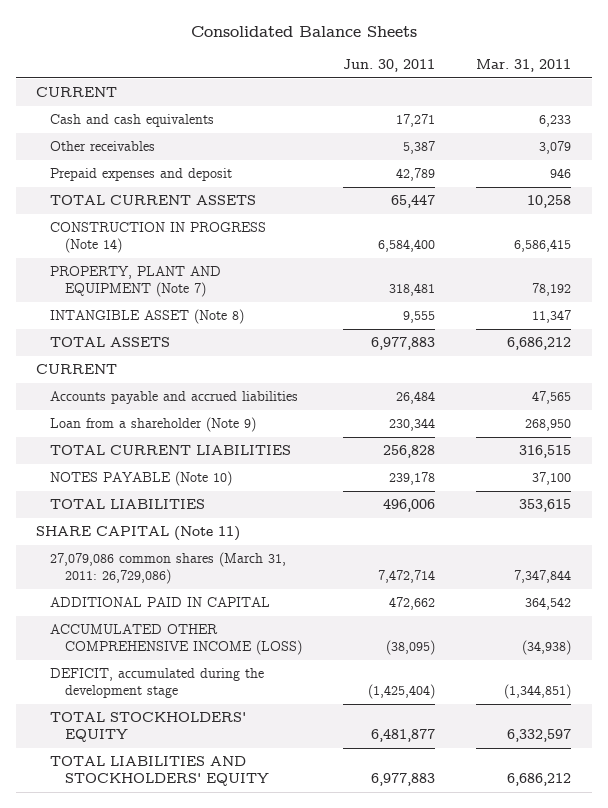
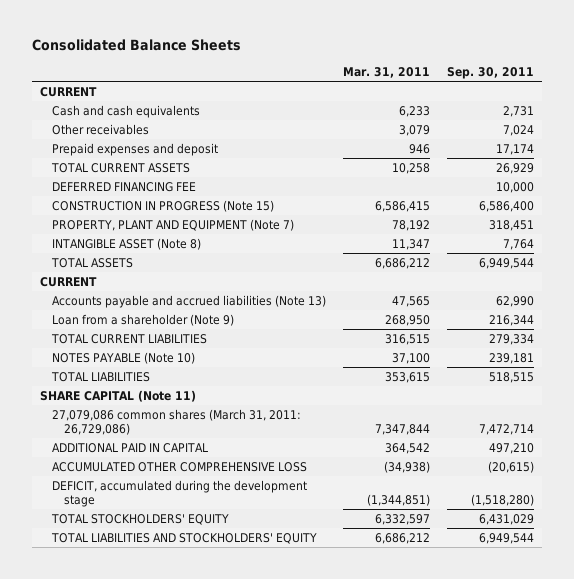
- | Jun. 30, 2011 | Mar. 31, 2011
+ | Mar. 31, 2011 | Sep. 30, 2011
- CONSTRUCTION IN PROGRESS (Note 14) | 6,584,400 | 6,586,415
+ DEFERRED FINANCING FEE | | 10,000
+ CONSTRUCTION IN PROGRESS (Note 15) | 6,586,415 | 6,586,400
- Accounts payable and accrued liabilities | 26,484 | 47,565
+ Accounts payable and accrued liabilities (Note 13) | 47,565 | 62,990
- ACCUMULATED OTHER COMPREHENSIVE INCOME (LOSS) | (38,095) | (34,938)
+ ACCUMULATED OTHER COMPREHENSIVE LOSS | (34,938) | (20,615)

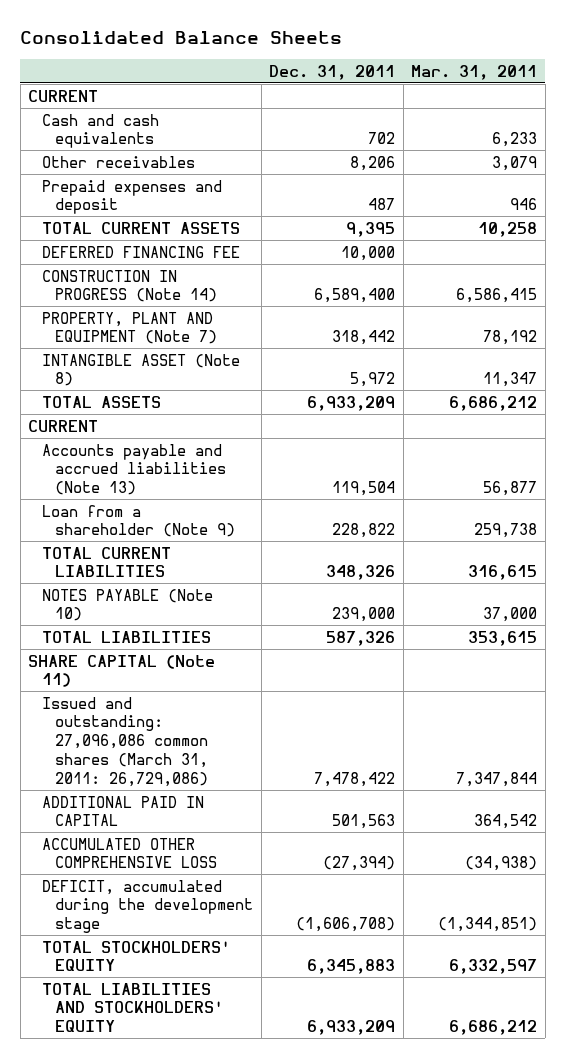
- | Mar. 31, 2011 | Sep. 30, 2011
+ | Dec. 31, 2011 | Mar. 31, 2011
- CONSTRUCTION IN PROGRESS (Note 15) | 6,586,415 | 6,586,400
+ CONSTRUCTION IN PROGRESS (Note 14) | 6,589,400 | 6,586,415
- Accounts payable and accrued liabilities (Note 13) | 47,565 | 62,990
- Loan from a shareholder (Note 9) | 268,950 | 216,344
- TOTAL CURRENT LIABILITIES | 316,515 | 279,334
- NOTES PAYABLE (Note 10) | 37,100 | 239,181
+ Accounts payable and accrued liabilities (Note 13) | 119,504 | 56,877
+ Loan from a shareholder (Note 9) | 228,822 | 259,738
+ TOTAL CURRENT LIABILITIES | 348,326 | 316,615
+ NOTES PAYABLE (Note 10) | 239,000 | 37,000
- 27,079,086 common shares (March 31, 2011: 26,729,086) | 7,347,844 | 7,472,714
+ Issued and outstanding: 27,096,086 common shares (March 31, 2011: 26,729,086) | 7,478,422 | 7,347,844

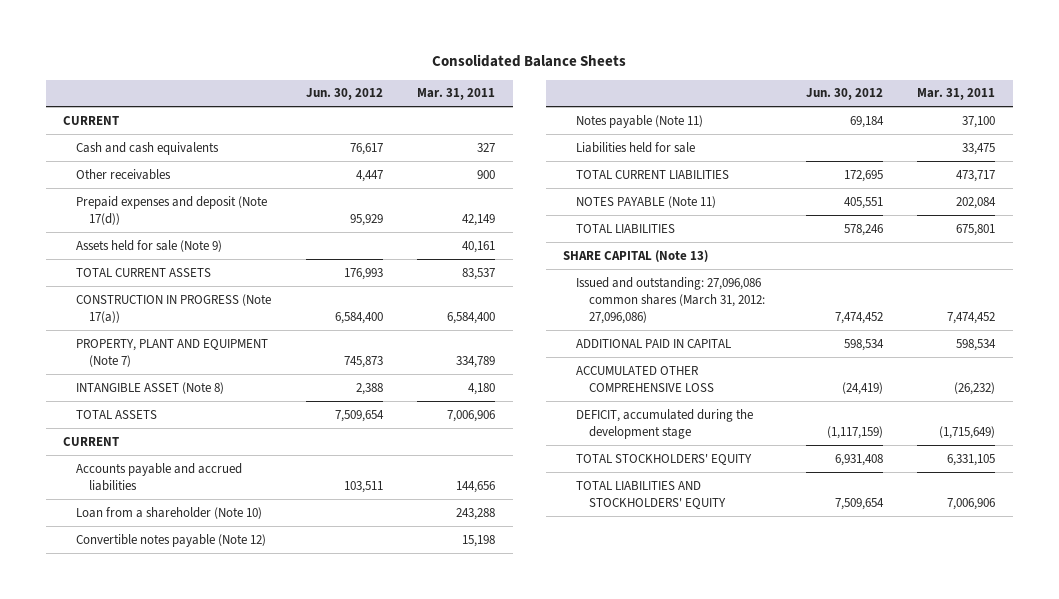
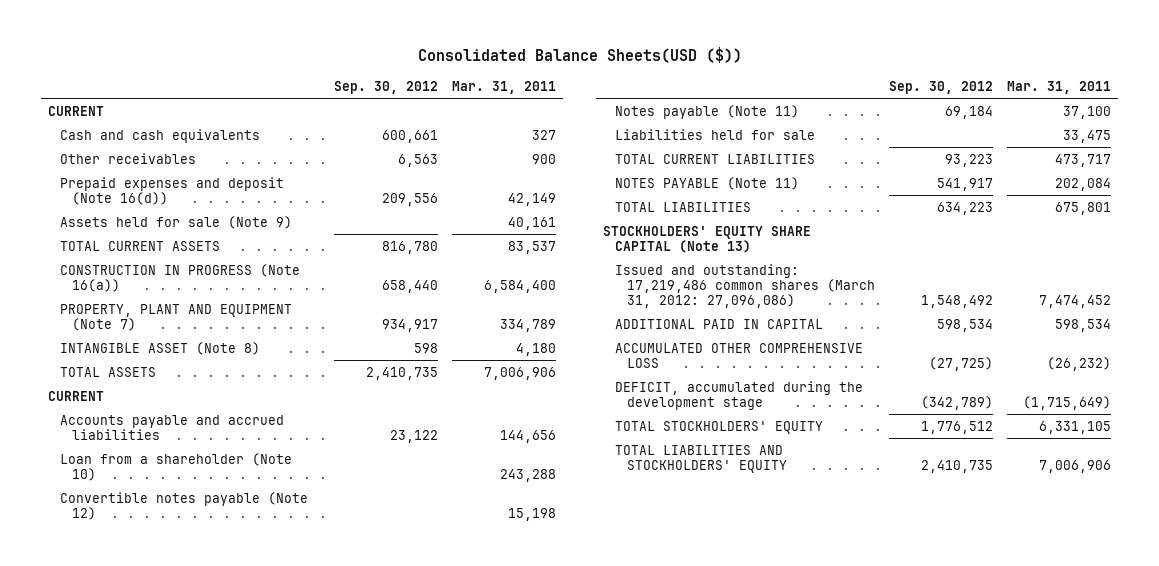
- Consolidated Balance Sheets
+ Consolidated Balance Sheets(USD ($))
- | Jun. 30, 2012 | Mar. 31, 2011
+ | Sep. 30, 2012 | Mar. 31, 2011
- Prepaid expenses and deposit (Note 17(d)) | 95,929 | 42,149
+ Prepaid expenses and deposit (Note 16(d)) | 209,556 | 42,149
- CONSTRUCTION IN PROGRESS (Note 17(a)) | 6,584,400 | 6,584,400
+ CONSTRUCTION IN PROGRESS (Note 16(a)) | 658,440 | 6,584,400
- SHARE CAPITAL (Note 13)
- Issued and outstanding: 27,096,086 common shares (March 31, 2012: 27,096,086) | 7,474,452 | 7,474,452
+ STOCKHOLDERS' EQUITY SHARE CAPITAL (Note 13)
+ Issued and outstanding: 17,219,486 common shares (March 31, 2012: 27,096,086) | 1,548,492 | 7,474,452

